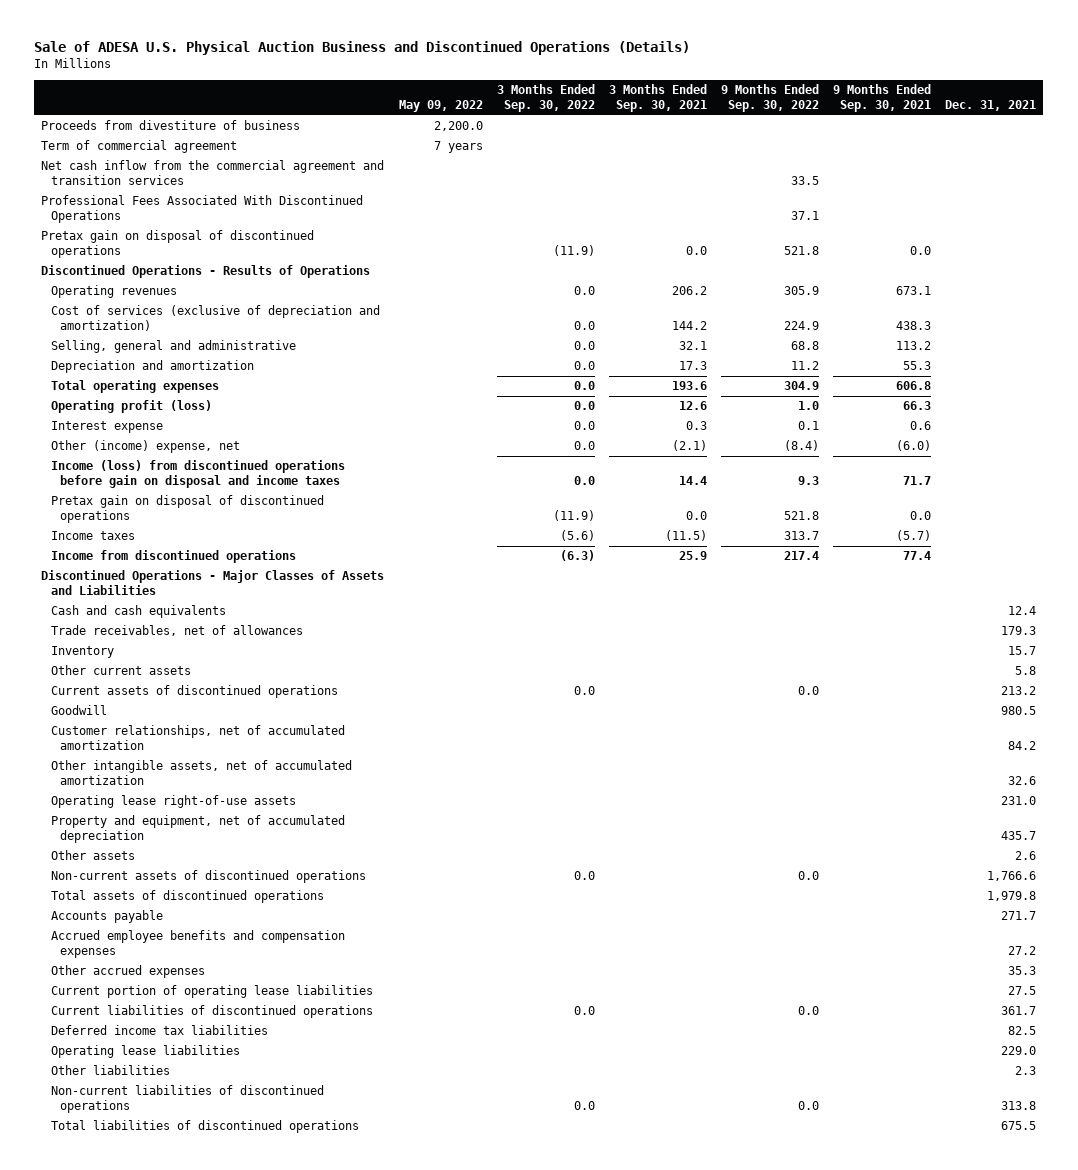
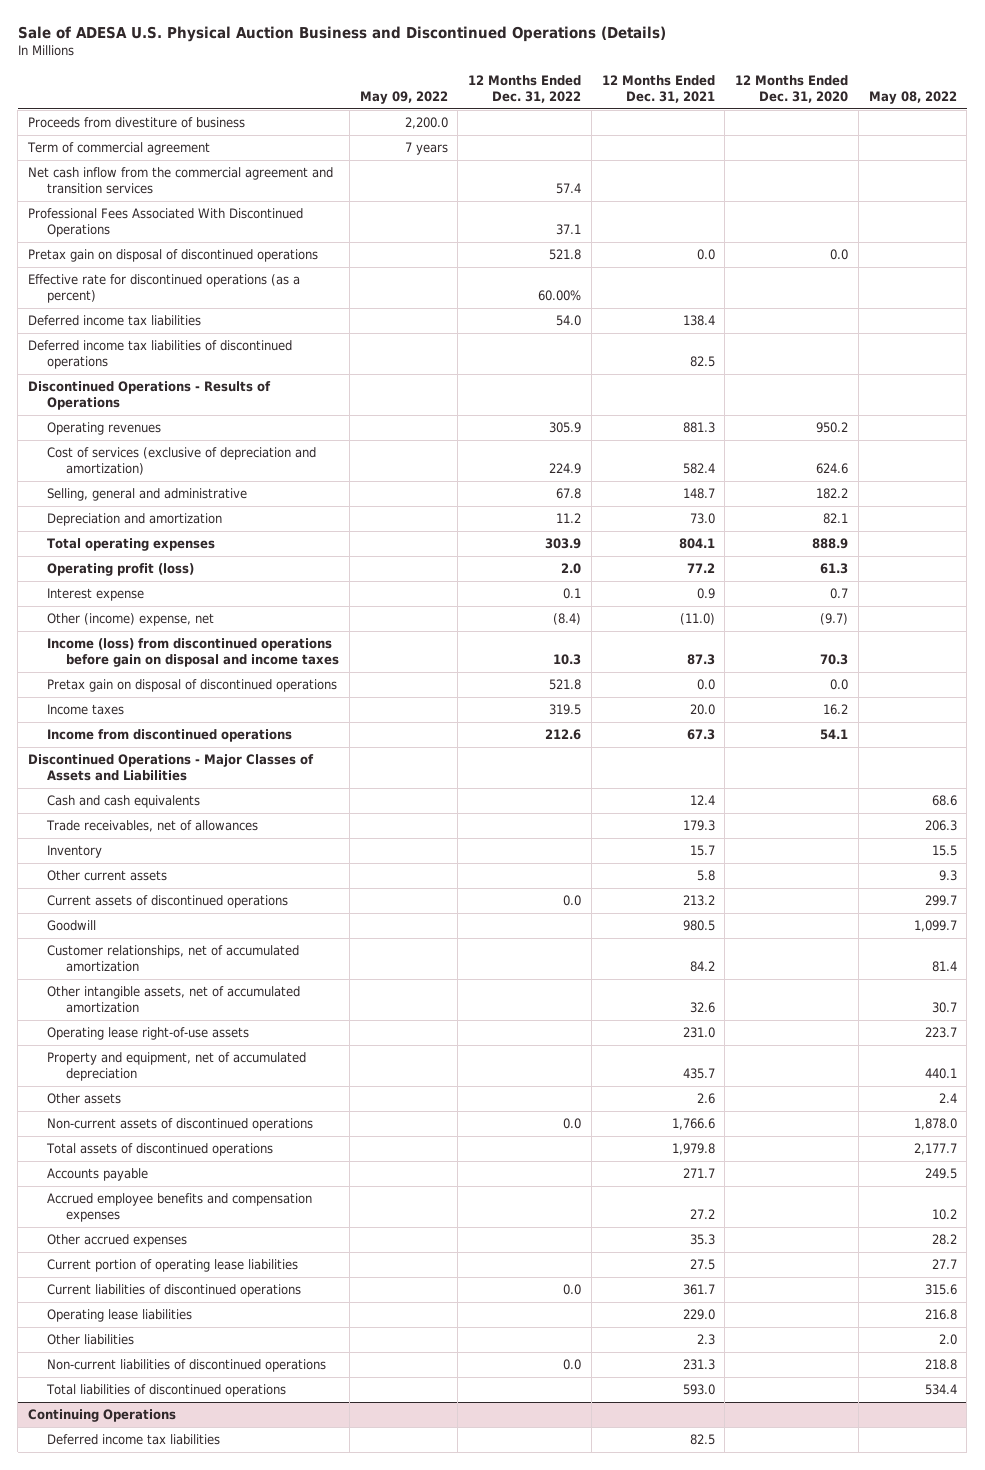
- | May 09, 2022 | 3 Months Ended Sep. 30, 2022 | 3 Months Ended Sep. 30, 2021 | 9 Months Ended Sep. 30, 2022 | 9 Months Ended Sep. 30, 2021 | Dec. 31, 2021
+ | May 09, 2022 | 12 Months Ended Dec. 31, 2022 | 12 Months Ended Dec. 31, 2021 | 12 Months Ended Dec. 31, 2020 | May 08, 2022
+ Effective rate for discontinued operations (as a percent) | | 60.00% | | |
moved up: Deferred income tax liabilities | | 54.0 | 138.4 | |
+ Deferred income tax liabilities of discontinued operations | | | 82.5 | |
+ Continuing Operations
+ Deferred income tax liabilities | | | 82.5 | |

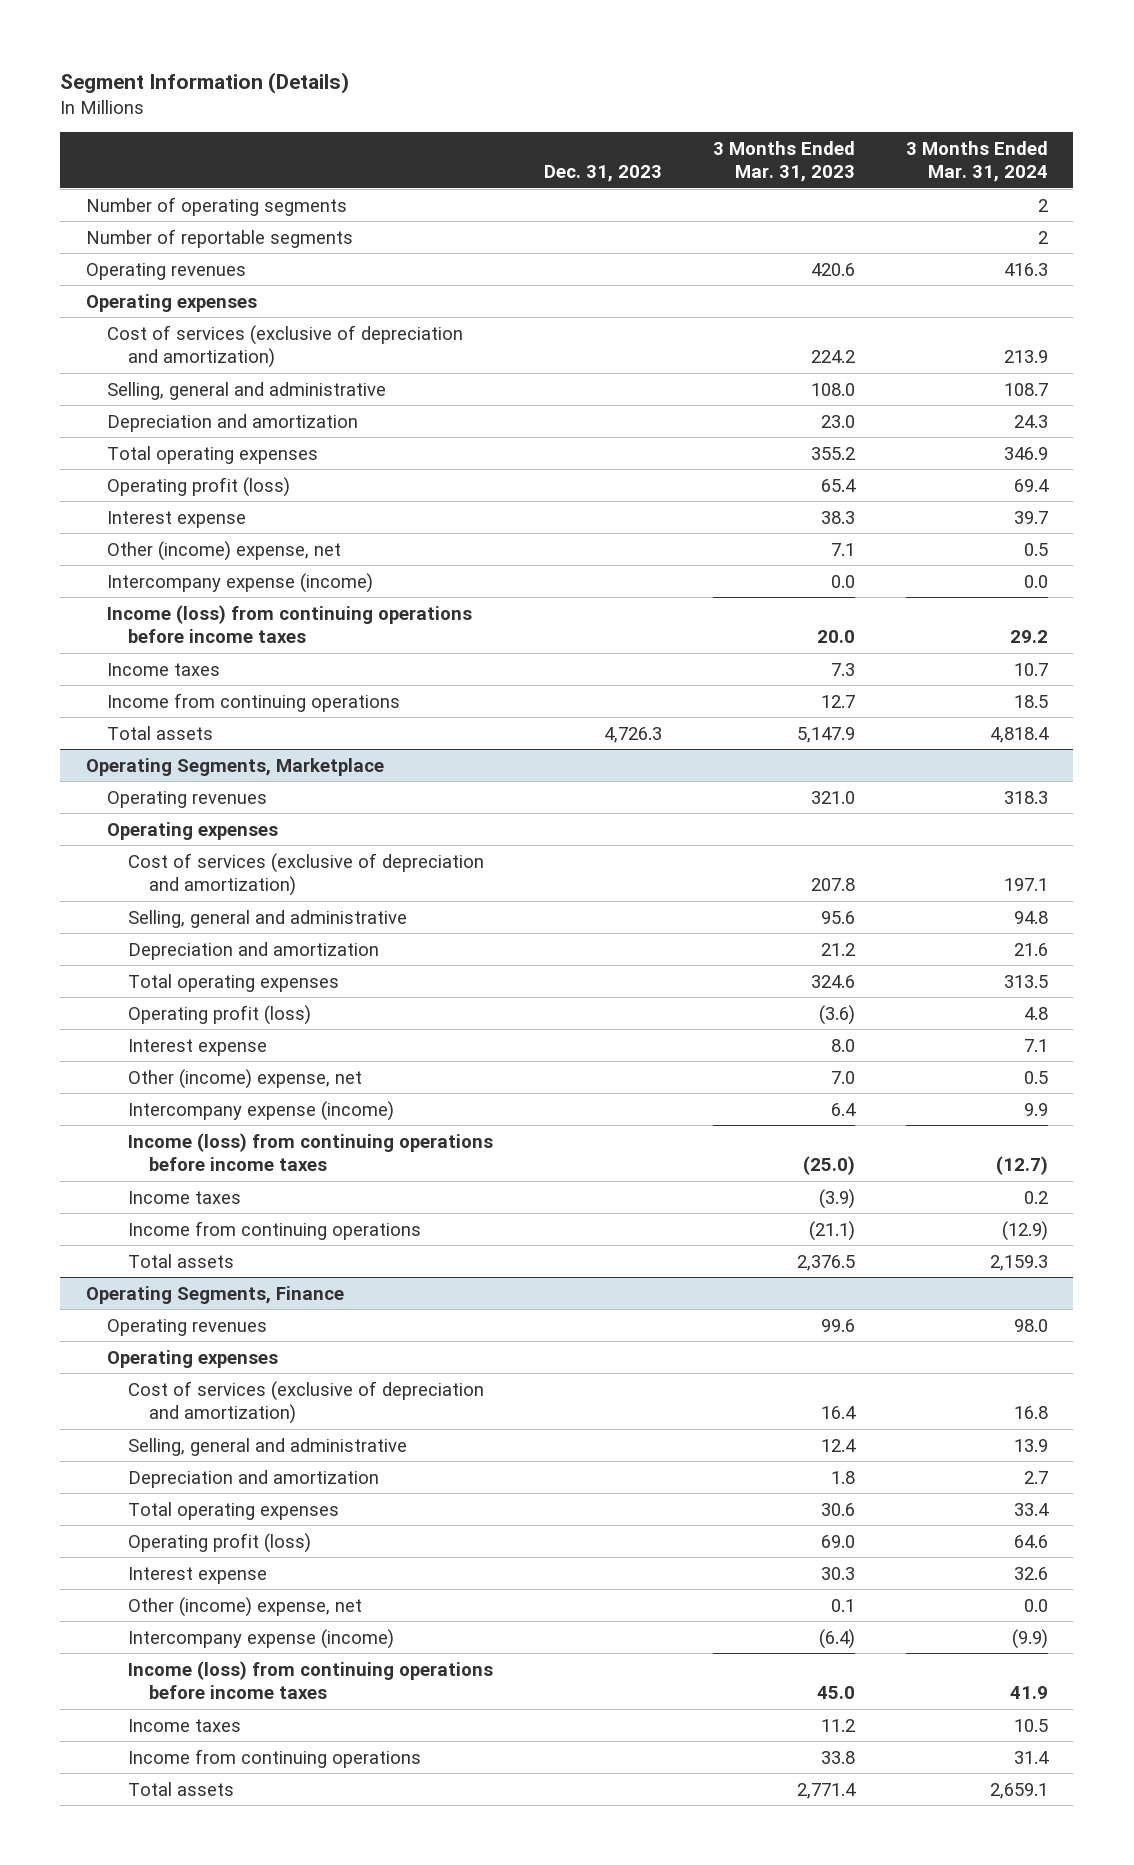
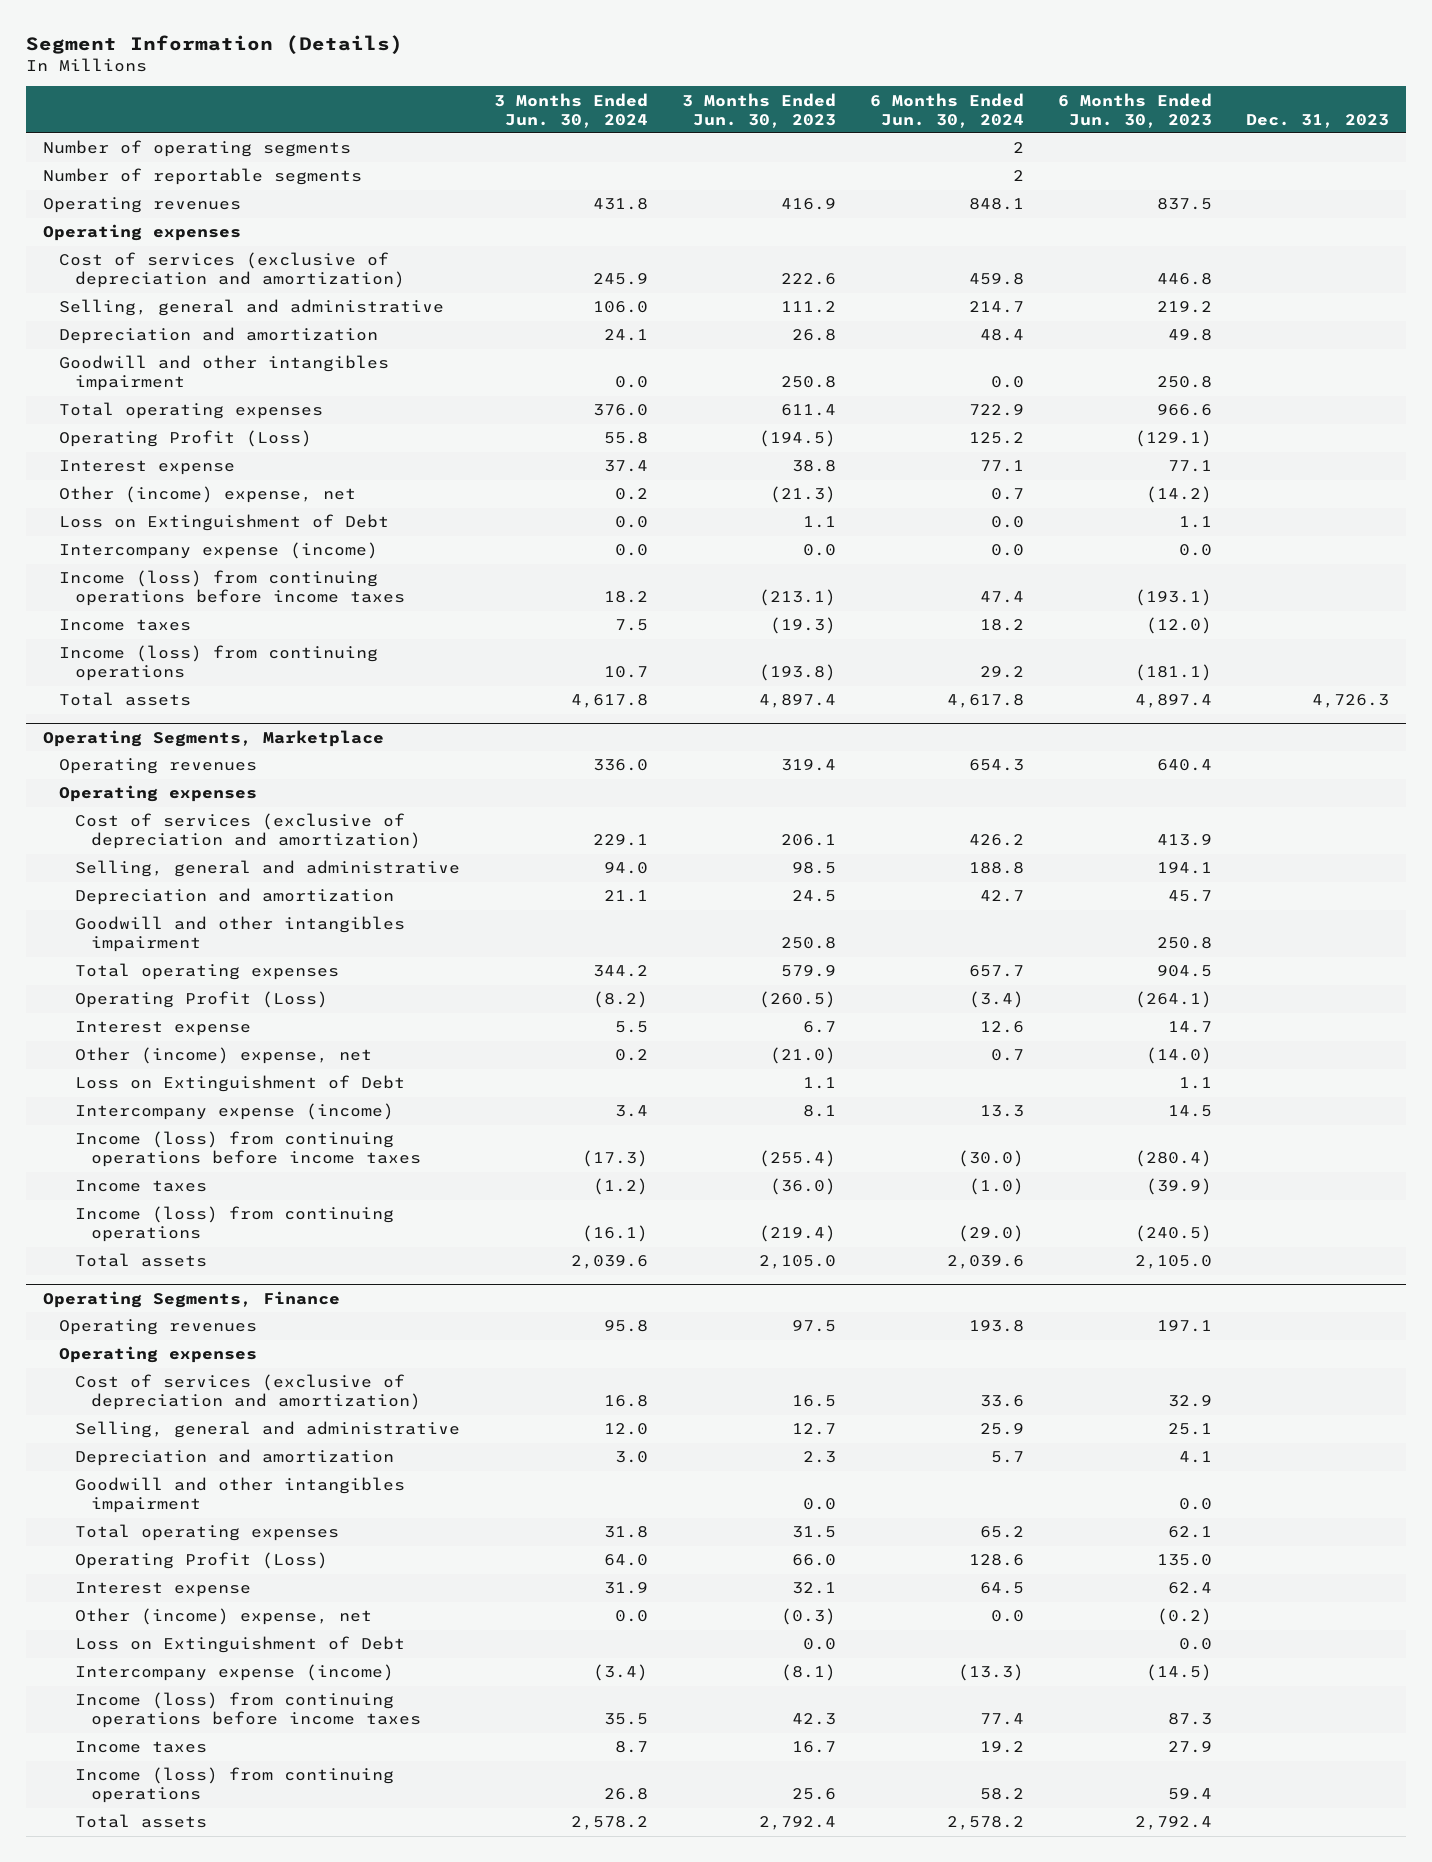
- | Dec. 31, 2023 | 3 Months Ended Mar. 31, 2023 | 3 Months Ended Mar. 31, 2024
+ | 3 Months Ended Jun. 30, 2024 | 3 Months Ended Jun. 30, 2023 | 6 Months Ended Jun. 30, 2024 | 6 Months Ended Jun. 30, 2023 | Dec. 31, 2023
+ Goodwill and other intangibles impairment | 0.0 | 250.8 | 0.0 | 250.8 |
- Operating profit (loss) | | 65.4 | 69.4
+ Operating Profit (Loss) | 55.8 | (194.5) | 125.2 | (129.1) |
+ Loss on Extinguishment of Debt | 0.0 | 1.1 | 0.0 | 1.1 |
- Income from continuing operations | | 12.7 | 18.5
+ Income (loss) from continuing operations | 10.7 | (193.8) | 29.2 | (181.1) |
@ Operating Segments, Marketplace
+ Goodwill and other intangibles impairment | | 250.8 | | 250.8 |
- Operating profit (loss) | | (3.6) | 4.8
+ Operating Profit (Loss) | (8.2) | (260.5) | (3.4) | (264.1) |
+ Loss on Extinguishment of Debt | | 1.1 | | 1.1 |
- Income from continuing operations | | (21.1) | (12.9)
+ Income (loss) from continuing operations | (16.1) | (219.4) | (29.0) | (240.5) |
@ Operating Segments, Finance
+ Goodwill and other intangibles impairment | | 0.0 | | 0.0 |
- Operating profit (loss) | | 69.0 | 64.6
+ Operating Profit (Loss) | 64.0 | 66.0 | 128.6 | 135.0 |
+ Loss on Extinguishment of Debt | | 0.0 | | 0.0 |
- Income from continuing operations | | 33.8 | 31.4
+ Income (loss) from continuing operations | 26.8 | 25.6 | 58.2 | 59.4 |

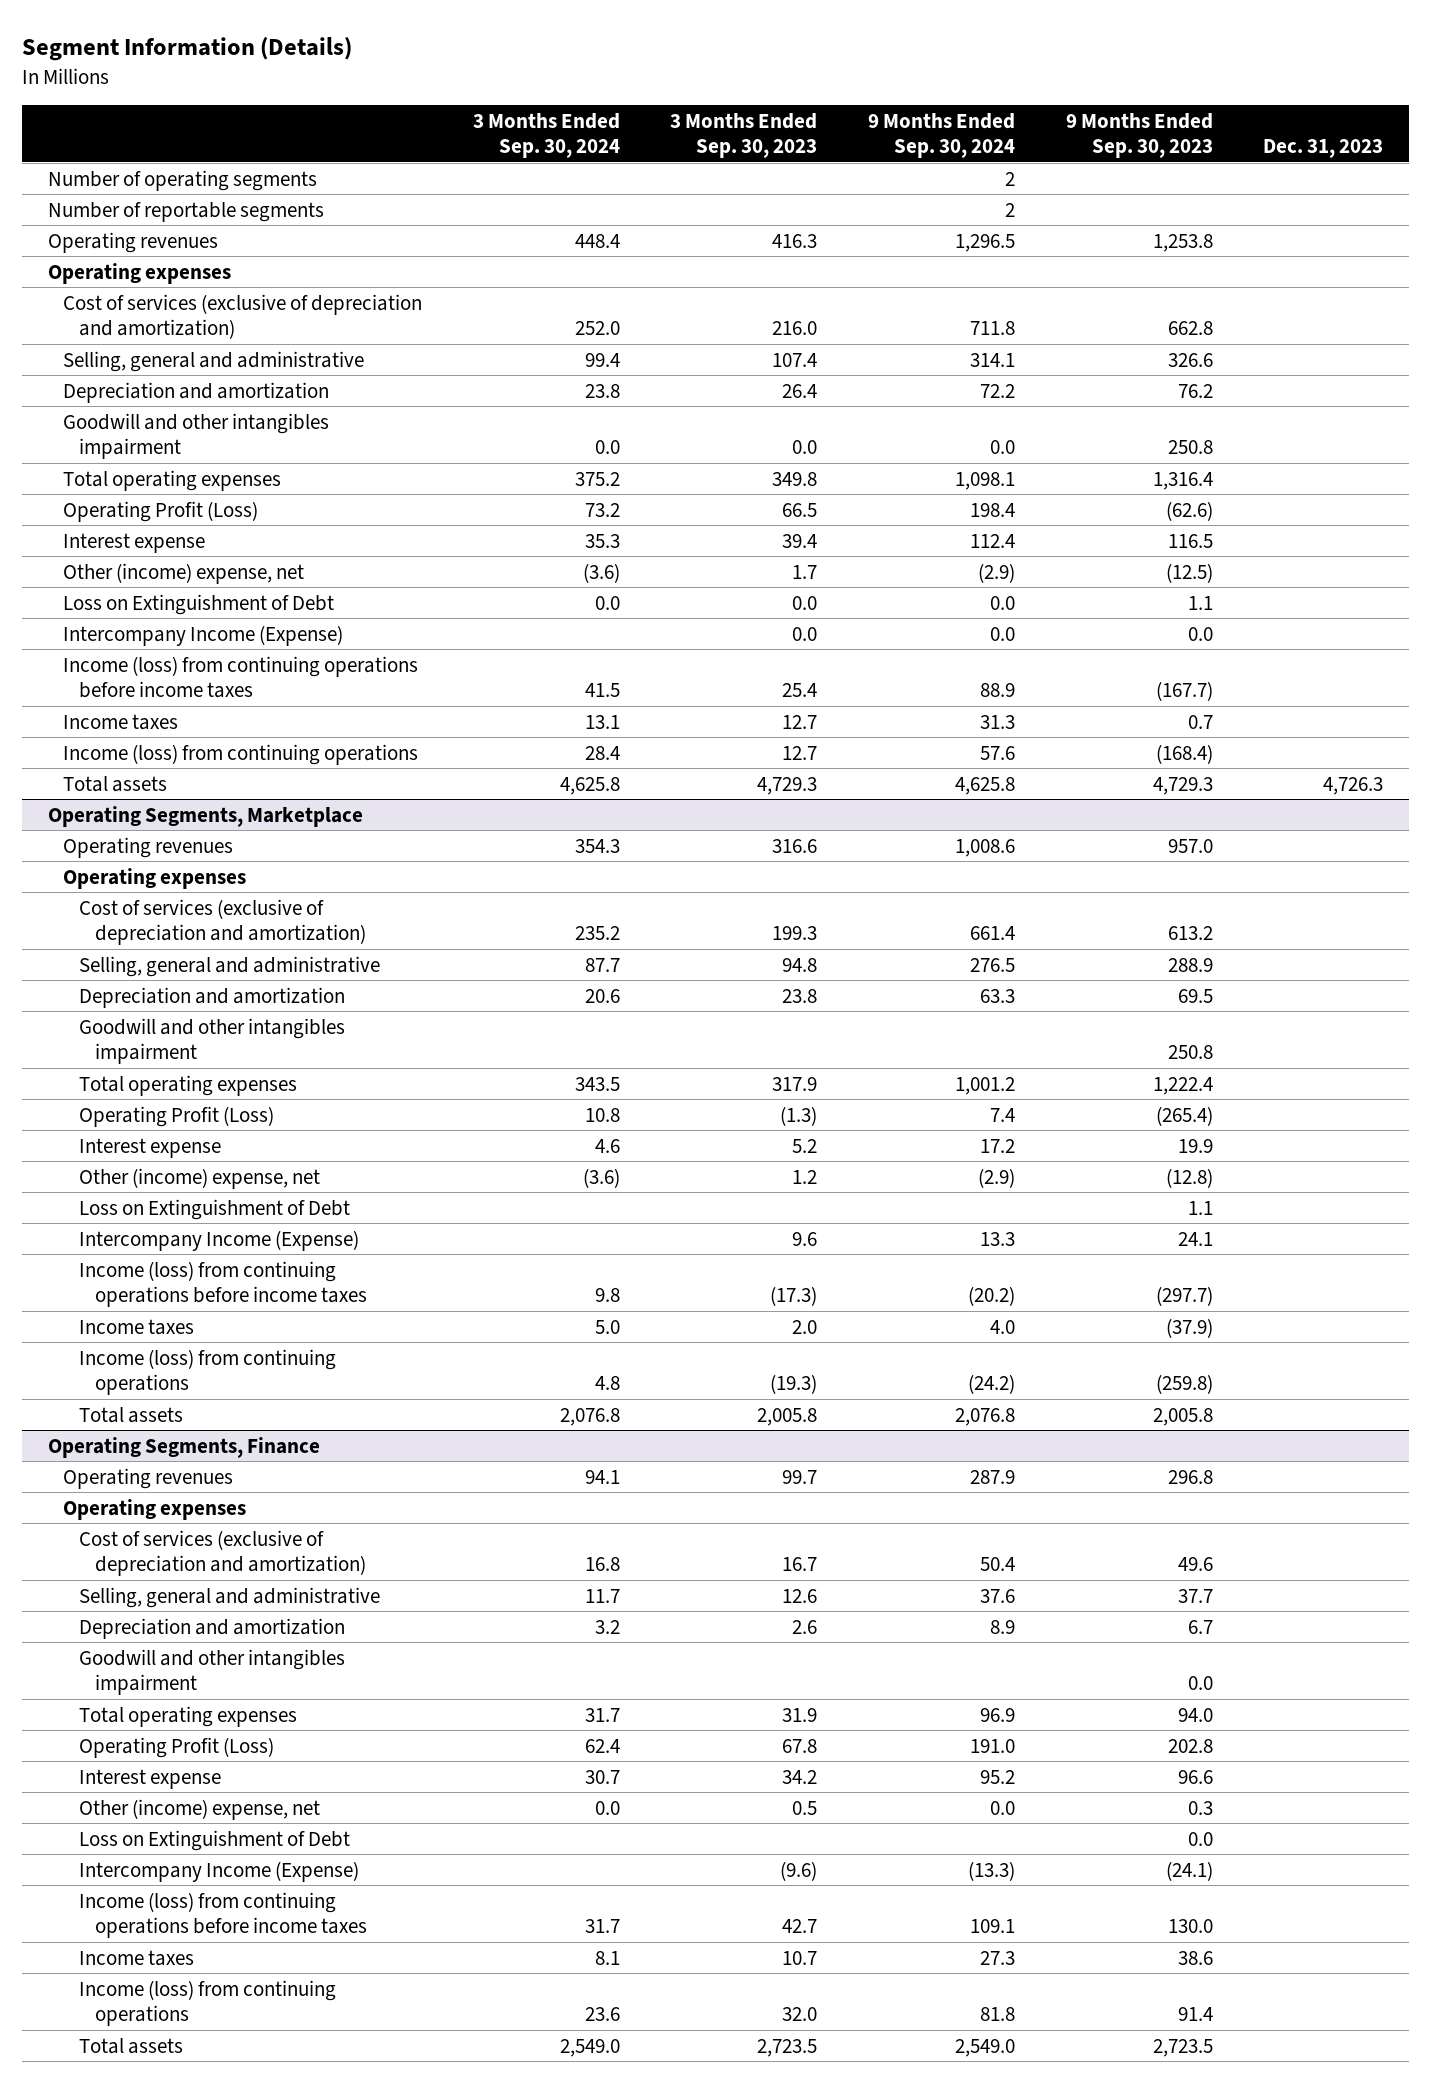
- | 3 Months Ended Jun. 30, 2024 | 3 Months Ended Jun. 30, 2023 | 6 Months Ended Jun. 30, 2024 | 6 Months Ended Jun. 30, 2023 | Dec. 31, 2023
+ | 3 Months Ended Sep. 30, 2024 | 3 Months Ended Sep. 30, 2023 | 9 Months Ended Sep. 30, 2024 | 9 Months Ended Sep. 30, 2023 | Dec. 31, 2023
- Intercompany expense (income) | 0.0 | 0.0 | 0.0 | 0.0 |
+ Intercompany Income (Expense) | | 0.0 | 0.0 | 0.0 |
@ Operating Segments, Marketplace
- Intercompany expense (income) | 3.4 | 8.1 | 13.3 | 14.5 |
+ Intercompany Income (Expense) | | 9.6 | 13.3 | 24.1 |
@ Operating Segments, Finance
- Intercompany expense (income) | (3.4) | (8.1) | (13.3) | (14.5) |
+ Intercompany Income (Expense) | | (9.6) | (13.3) | (24.1) |

